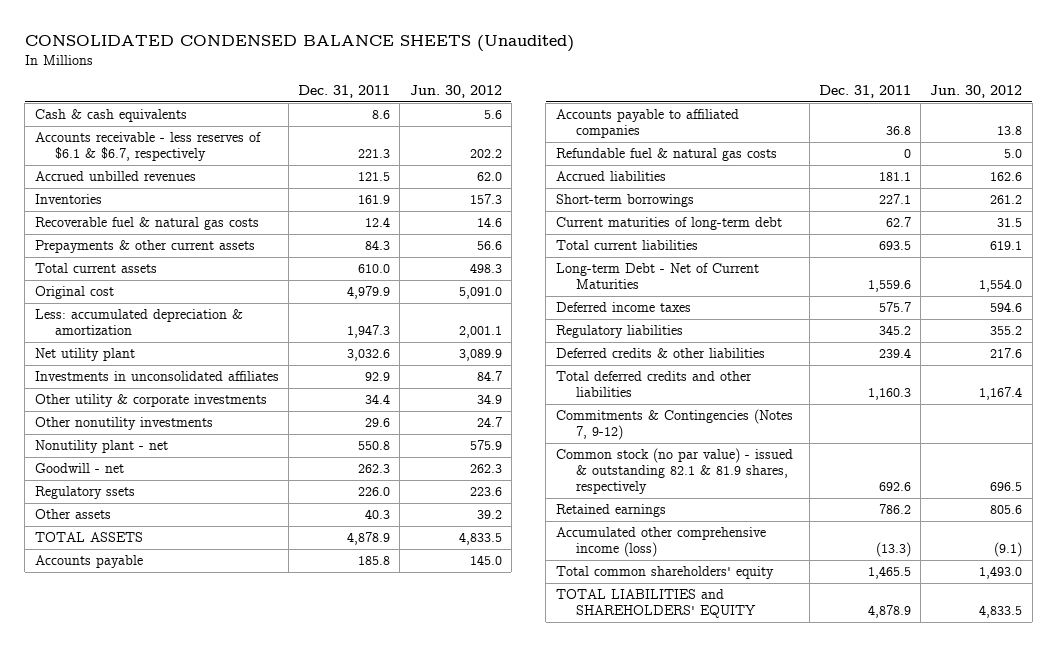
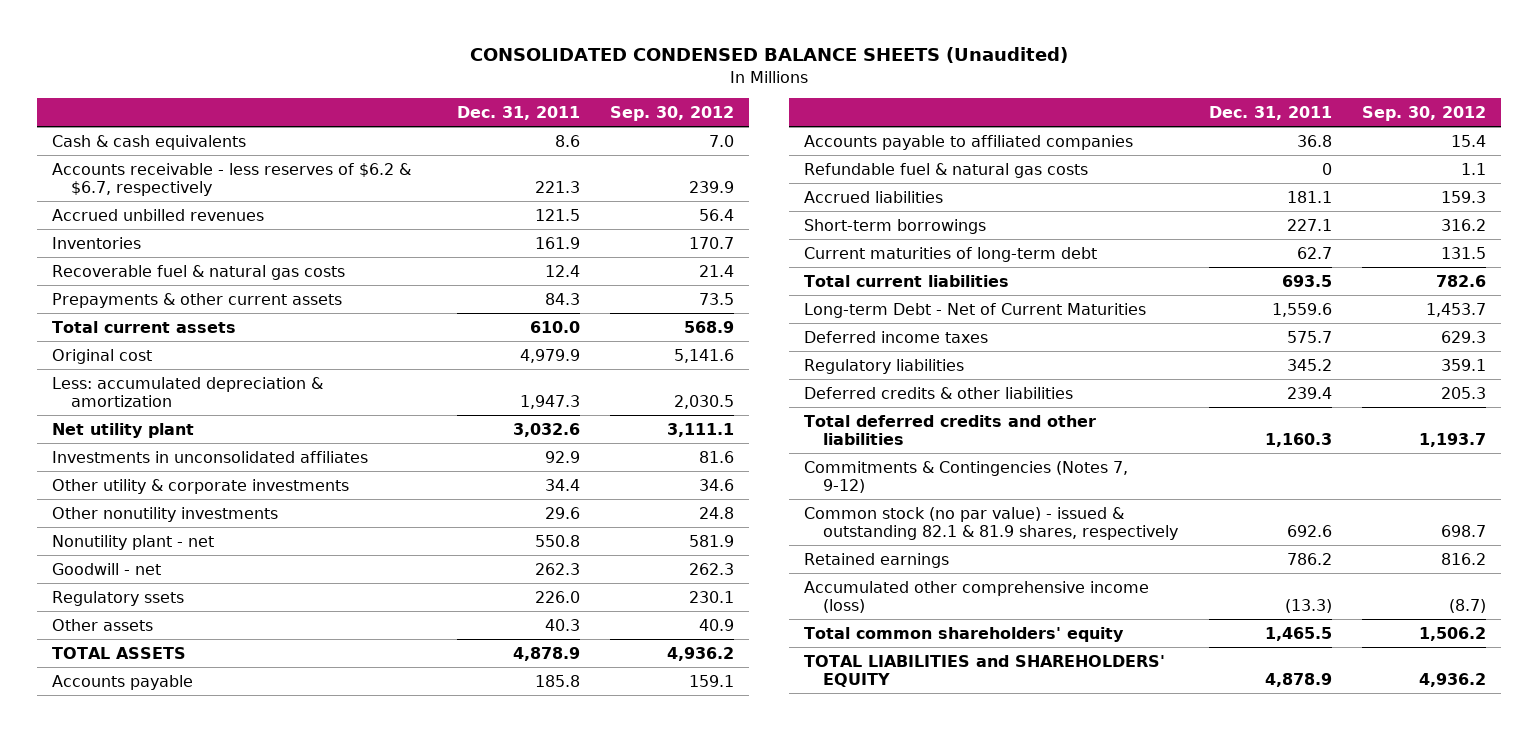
- | Dec. 31, 2011 | Jun. 30, 2012
+ | Dec. 31, 2011 | Sep. 30, 2012
- Accounts receivable - less reserves of $6.1 & $6.7, respectively | 221.3 | 202.2
+ Accounts receivable - less reserves of $6.2 & $6.7, respectively | 221.3 | 239.9

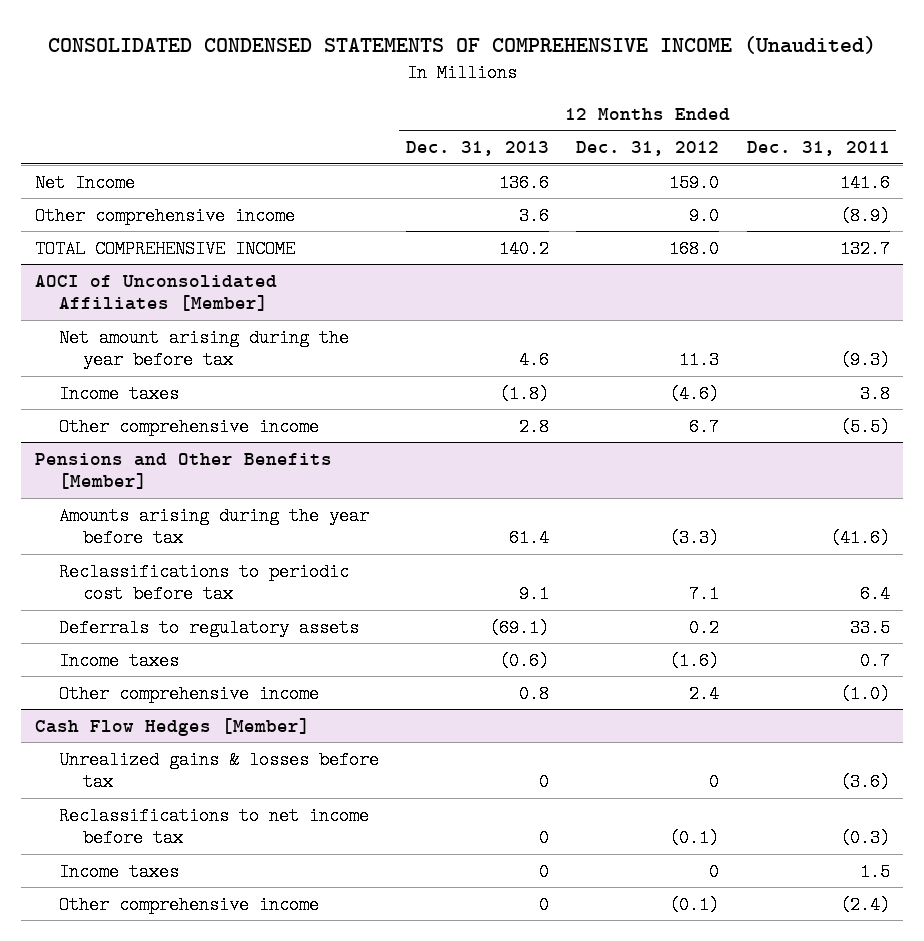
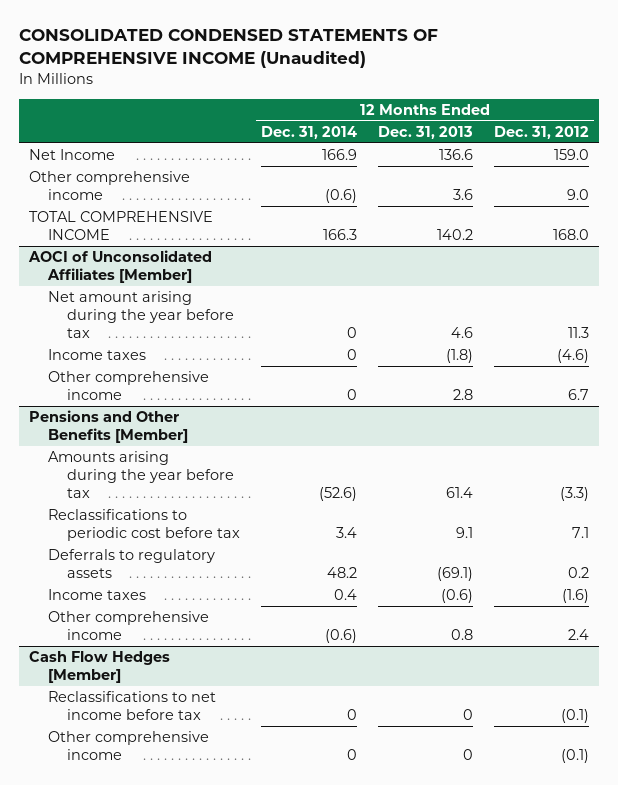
- | 12 Months Ended Dec. 31, 2013 | 12 Months Ended Dec. 31, 2012 | 12 Months Ended Dec. 31, 2011
+ | 12 Months Ended Dec. 31, 2014 | 12 Months Ended Dec. 31, 2013 | 12 Months Ended Dec. 31, 2012
@ Cash Flow Hedges [Member]
- Unrealized gains & losses before tax | 0 | 0 | (3.6)
- Income taxes | 0 | 0 | 1.5

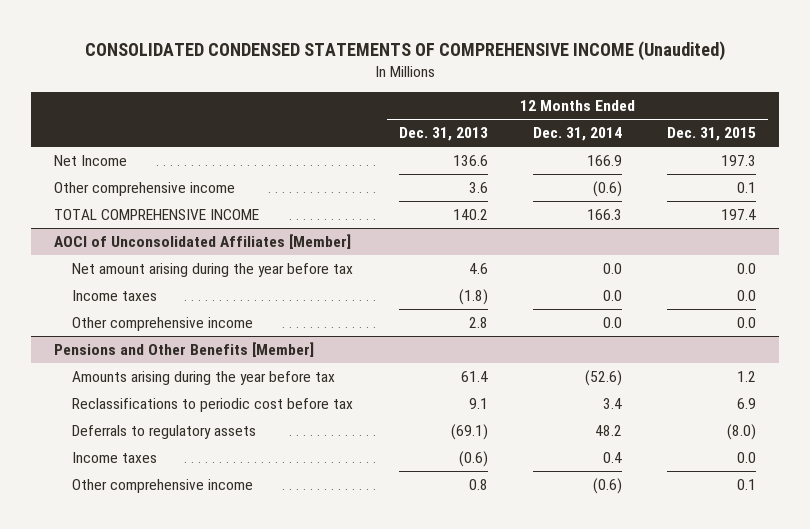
- | 12 Months Ended Dec. 31, 2014 | 12 Months Ended Dec. 31, 2013 | 12 Months Ended Dec. 31, 2012
+ | 12 Months Ended Dec. 31, 2013 | 12 Months Ended Dec. 31, 2014 | 12 Months Ended Dec. 31, 2015
@ AOCI of Unconsolidated Affiliates [Member]
- Net amount arising during the year before tax | 0 | 4.6 | 11.3
- Income taxes | 0 | (1.8) | (4.6)
- Other comprehensive income | 0 | 2.8 | 6.7
+ Net amount arising during the year before tax | 4.6 | 0.0 | 0.0
+ Income taxes | (1.8) | 0.0 | 0.0
+ Other comprehensive income | 2.8 | 0.0 | 0.0
- Cash Flow Hedges [Member]
- Reclassifications to net income before tax | 0 | 0 | (0.1)
- Other comprehensive income | 0 | 0 | (0.1)

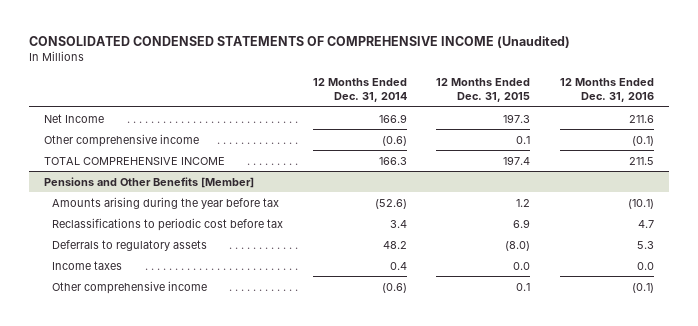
- | 12 Months Ended Dec. 31, 2013 | 12 Months Ended Dec. 31, 2014 | 12 Months Ended Dec. 31, 2015
+ | 12 Months Ended Dec. 31, 2014 | 12 Months Ended Dec. 31, 2015 | 12 Months Ended Dec. 31, 2016
- AOCI of Unconsolidated Affiliates [Member]
- Net amount arising during the year before tax | 4.6 | 0.0 | 0.0
- Income taxes | (1.8) | 0.0 | 0.0
- Other comprehensive income | 2.8 | 0.0 | 0.0

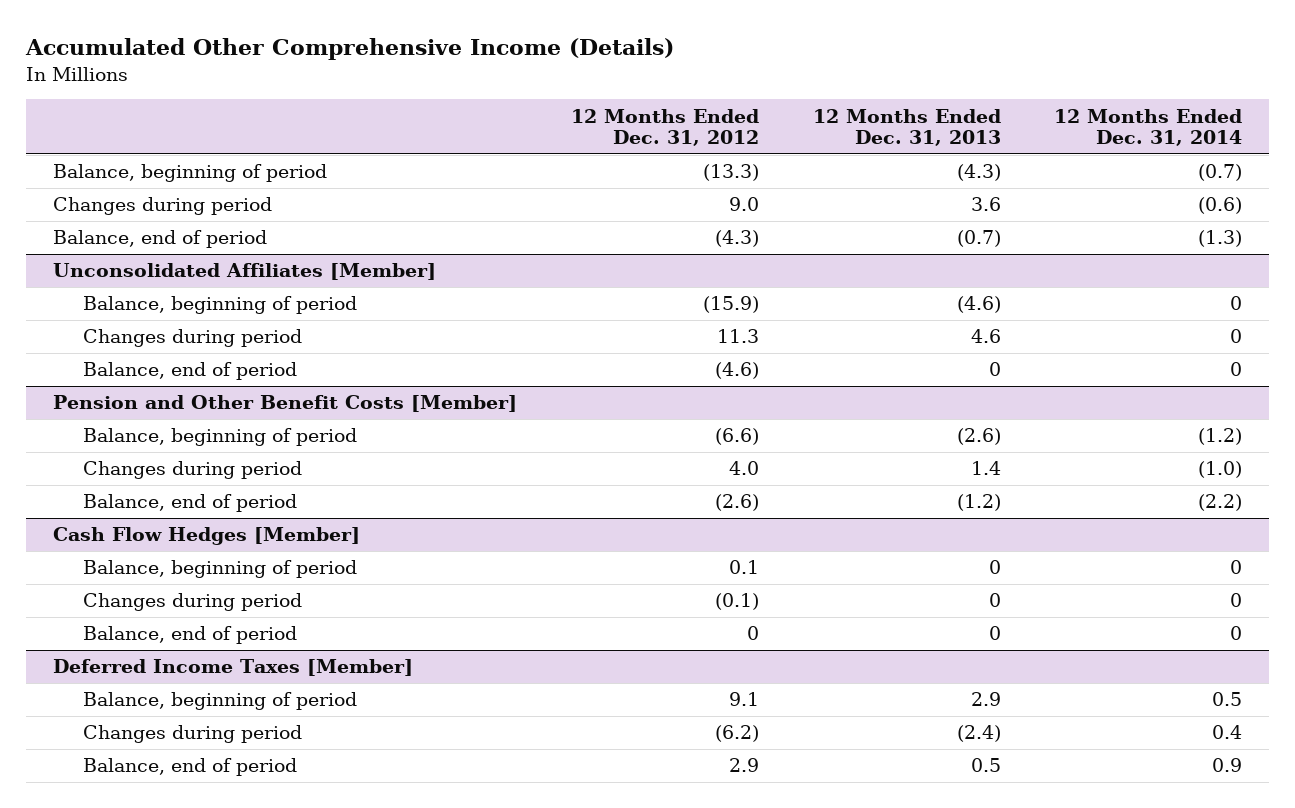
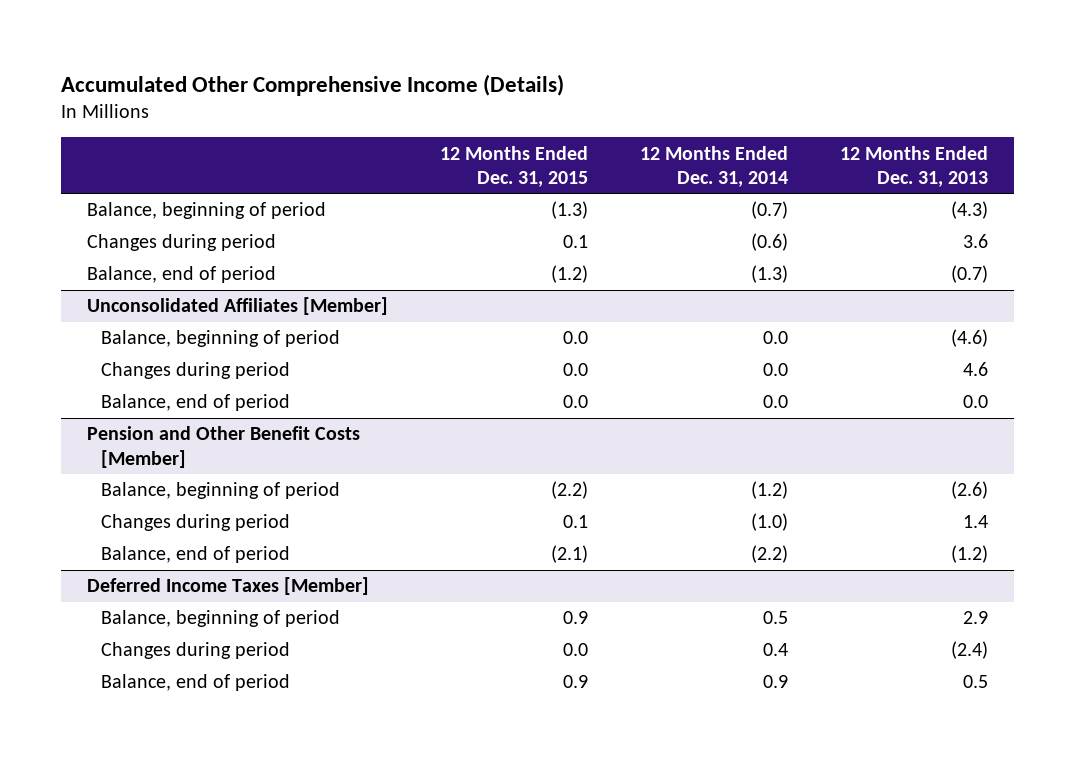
- | 12 Months Ended Dec. 31, 2012 | 12 Months Ended Dec. 31, 2013 | 12 Months Ended Dec. 31, 2014
+ | 12 Months Ended Dec. 31, 2015 | 12 Months Ended Dec. 31, 2014 | 12 Months Ended Dec. 31, 2013
@ Unconsolidated Affiliates [Member]
- Balance, beginning of period | (15.9) | (4.6) | 0
- Changes during period | 11.3 | 4.6 | 0
- Balance, end of period | (4.6) | 0 | 0
+ Balance, beginning of period | 0.0 | 0.0 | (4.6)
+ Changes during period | 0.0 | 0.0 | 4.6
+ Balance, end of period | 0.0 | 0.0 | 0.0
- Cash Flow Hedges [Member]
- Balance, beginning of period | 0.1 | 0 | 0
- Changes during period | (0.1) | 0 | 0
- Balance, end of period | 0 | 0 | 0

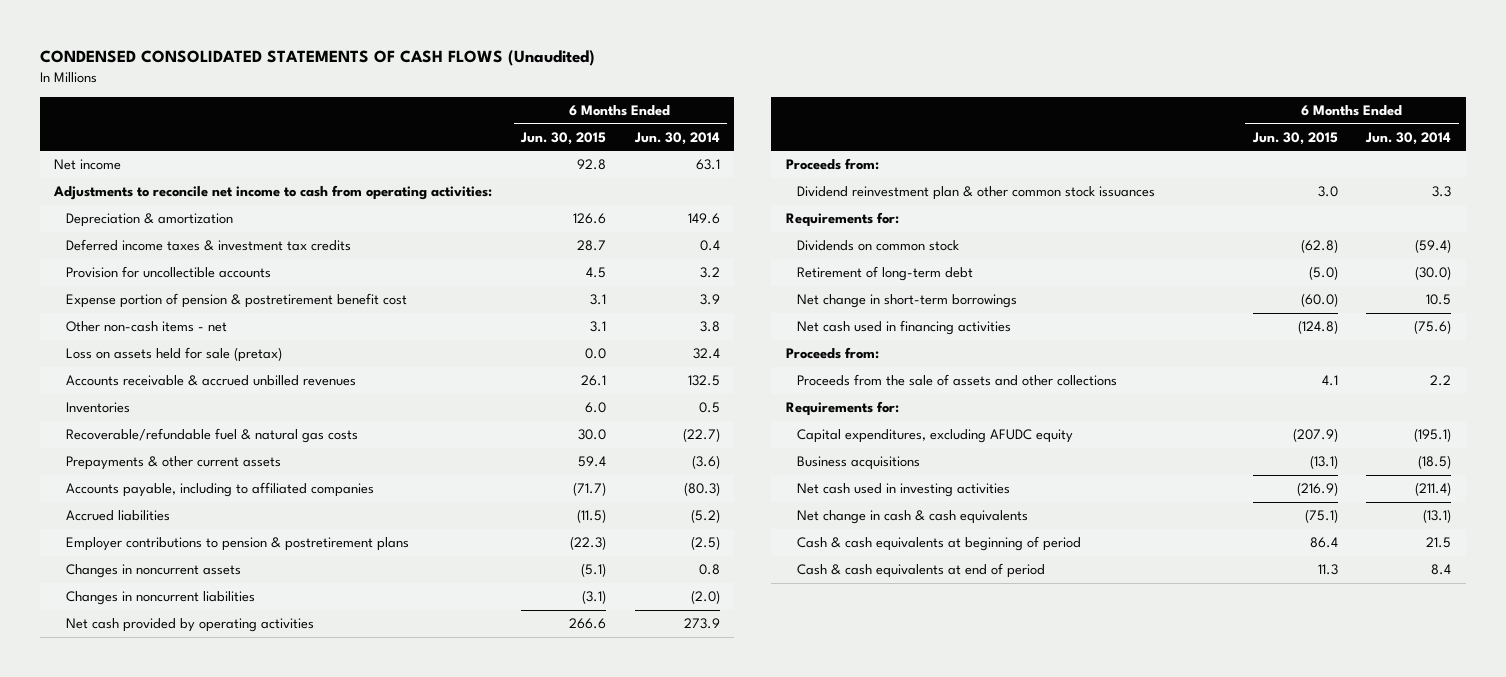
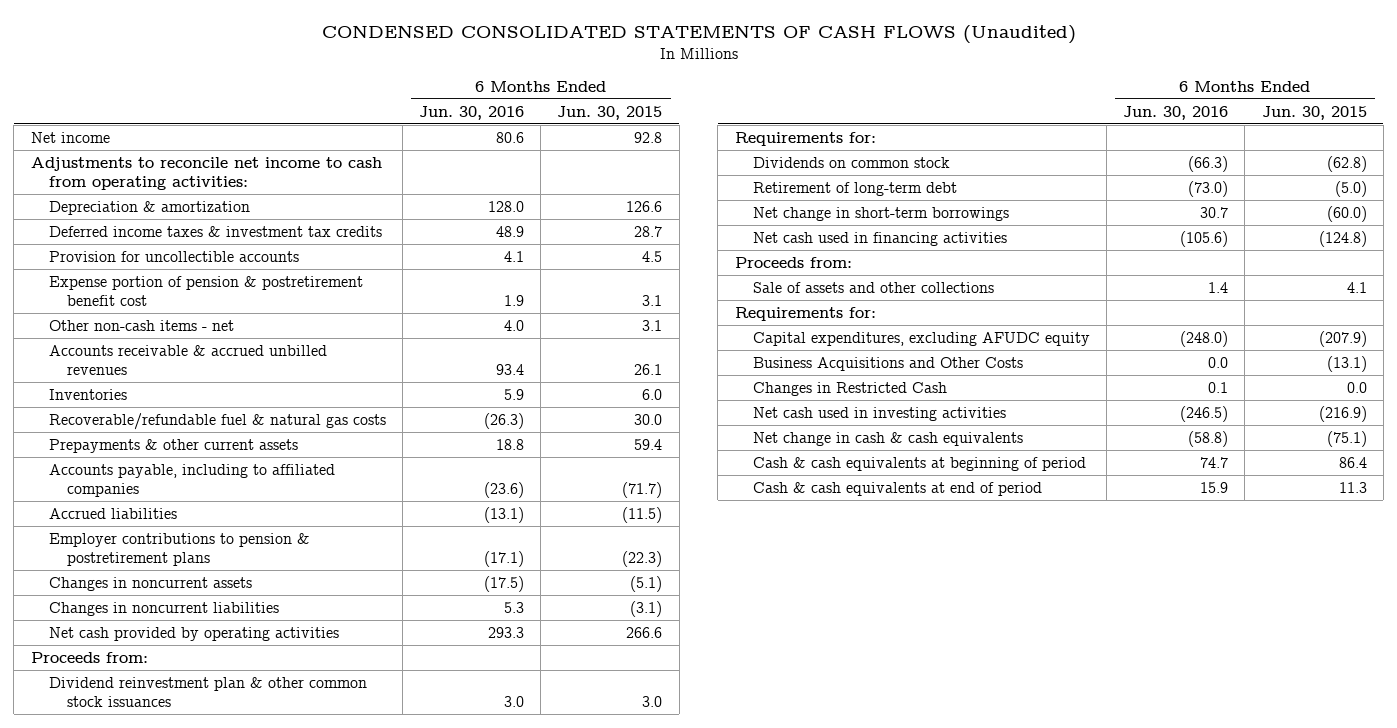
- | 6 Months Ended Jun. 30, 2015 | 6 Months Ended Jun. 30, 2014
+ | 6 Months Ended Jun. 30, 2016 | 6 Months Ended Jun. 30, 2015
- Loss on assets held for sale (pretax) | 0.0 | 32.4
- Proceeds from the sale of assets and other collections | 4.1 | 2.2
+ Sale of assets and other collections | 1.4 | 4.1
- Business acquisitions | (13.1) | (18.5)
+ Business Acquisitions and Other Costs | 0.0 | (13.1)
+ Changes in Restricted Cash | 0.1 | 0.0

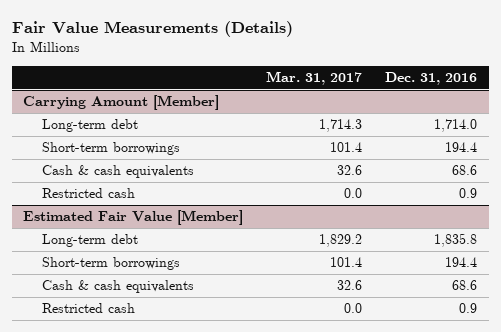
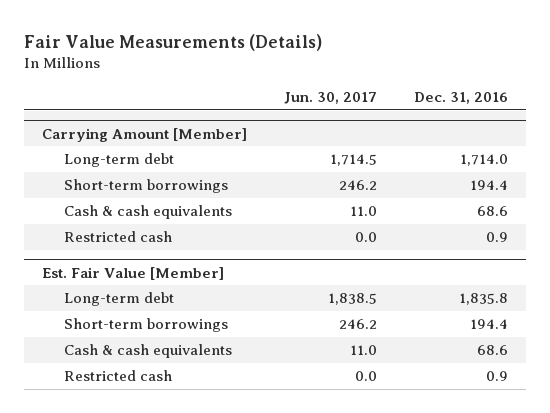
- | Mar. 31, 2017 | Dec. 31, 2016
+ | Jun. 30, 2017 | Dec. 31, 2016
- Estimated Fair Value [Member]
+ Est. Fair Value [Member]

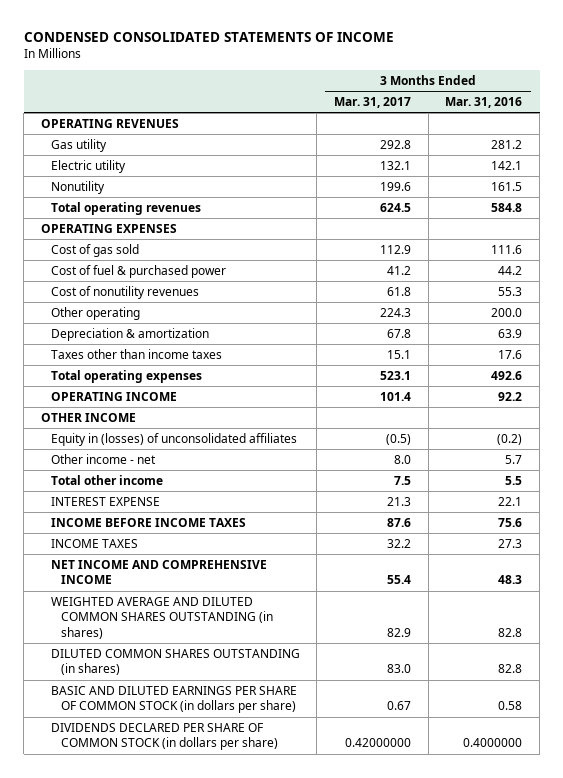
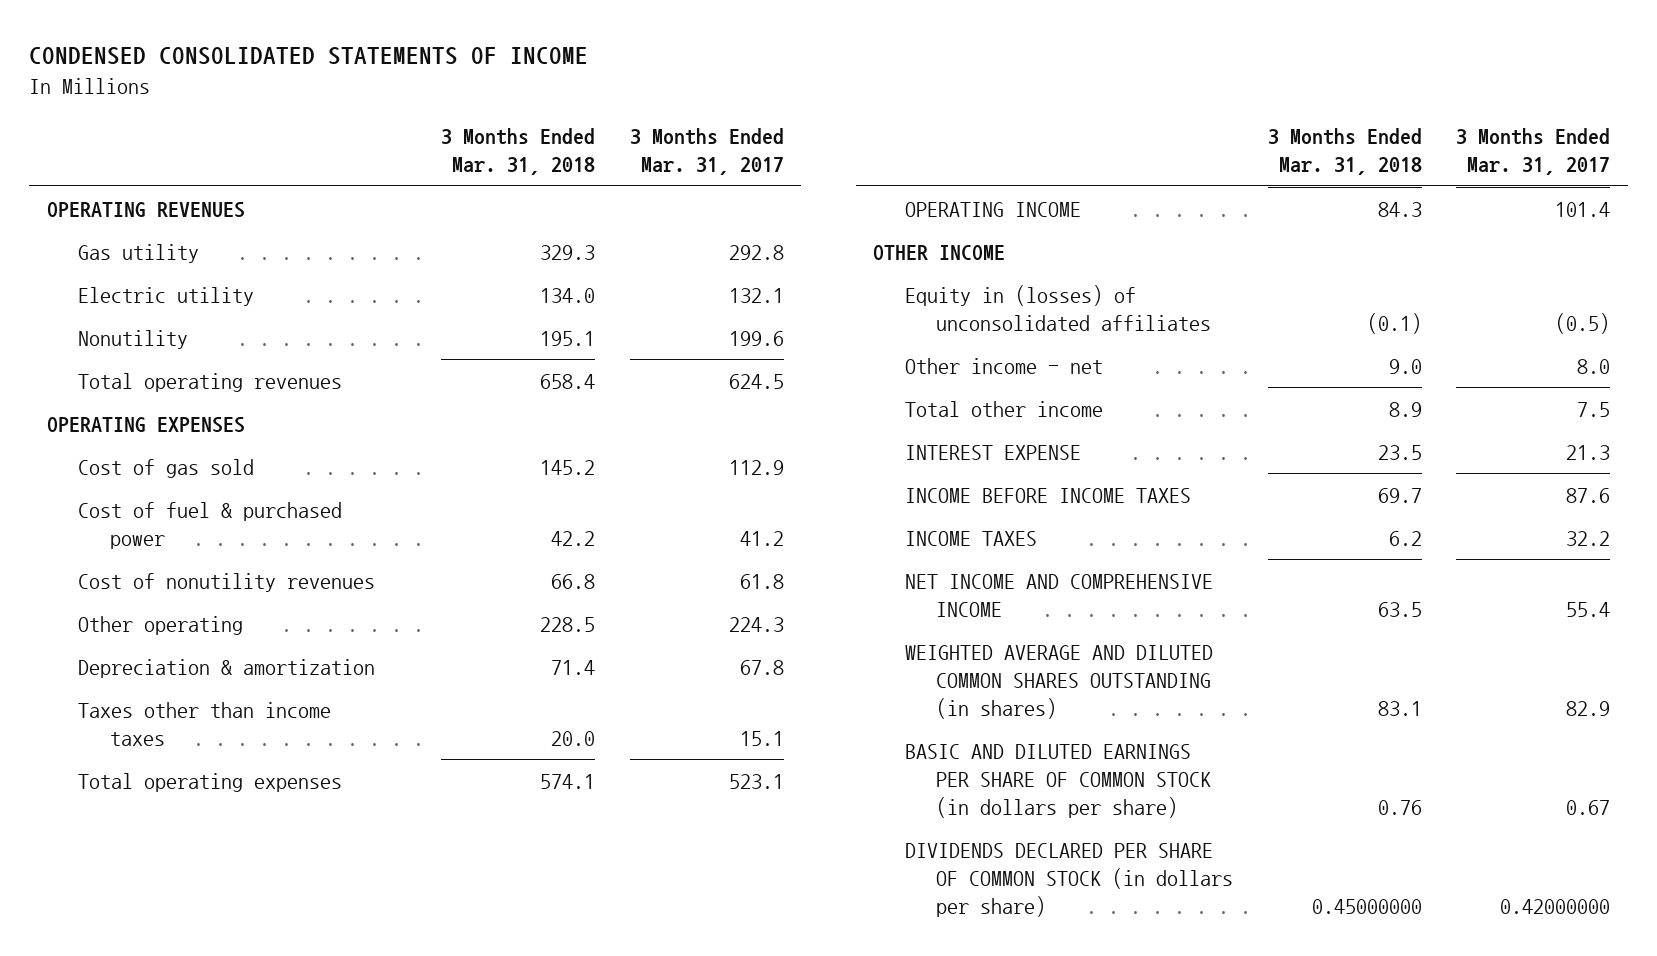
- | 3 Months Ended Mar. 31, 2017 | 3 Months Ended Mar. 31, 2016
+ | 3 Months Ended Mar. 31, 2018 | 3 Months Ended Mar. 31, 2017
- DILUTED COMMON SHARES OUTSTANDING (in shares) | 83.0 | 82.8

